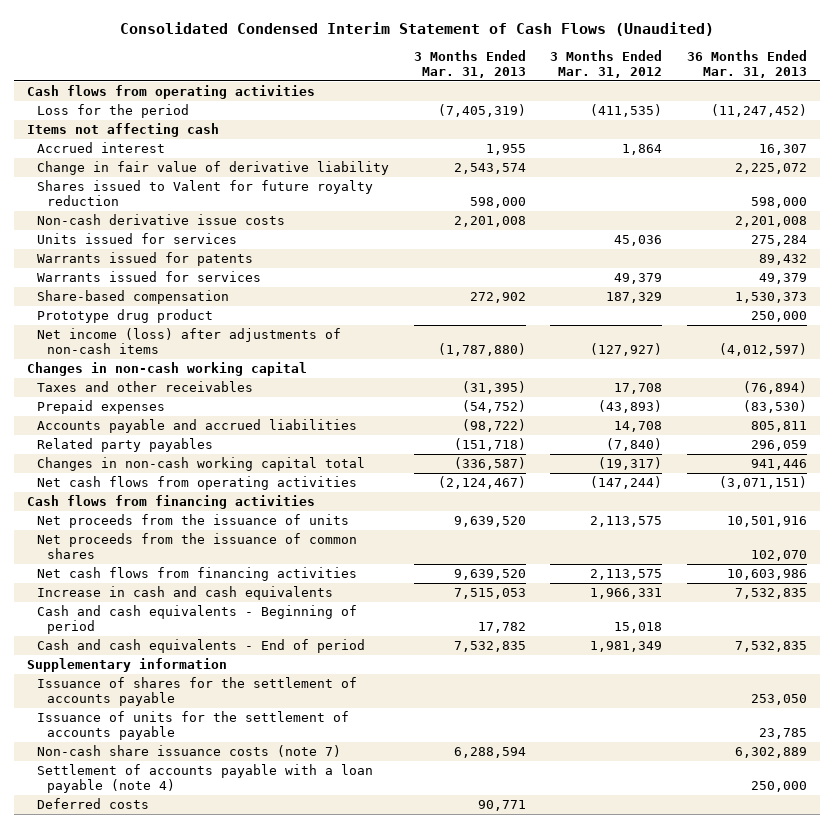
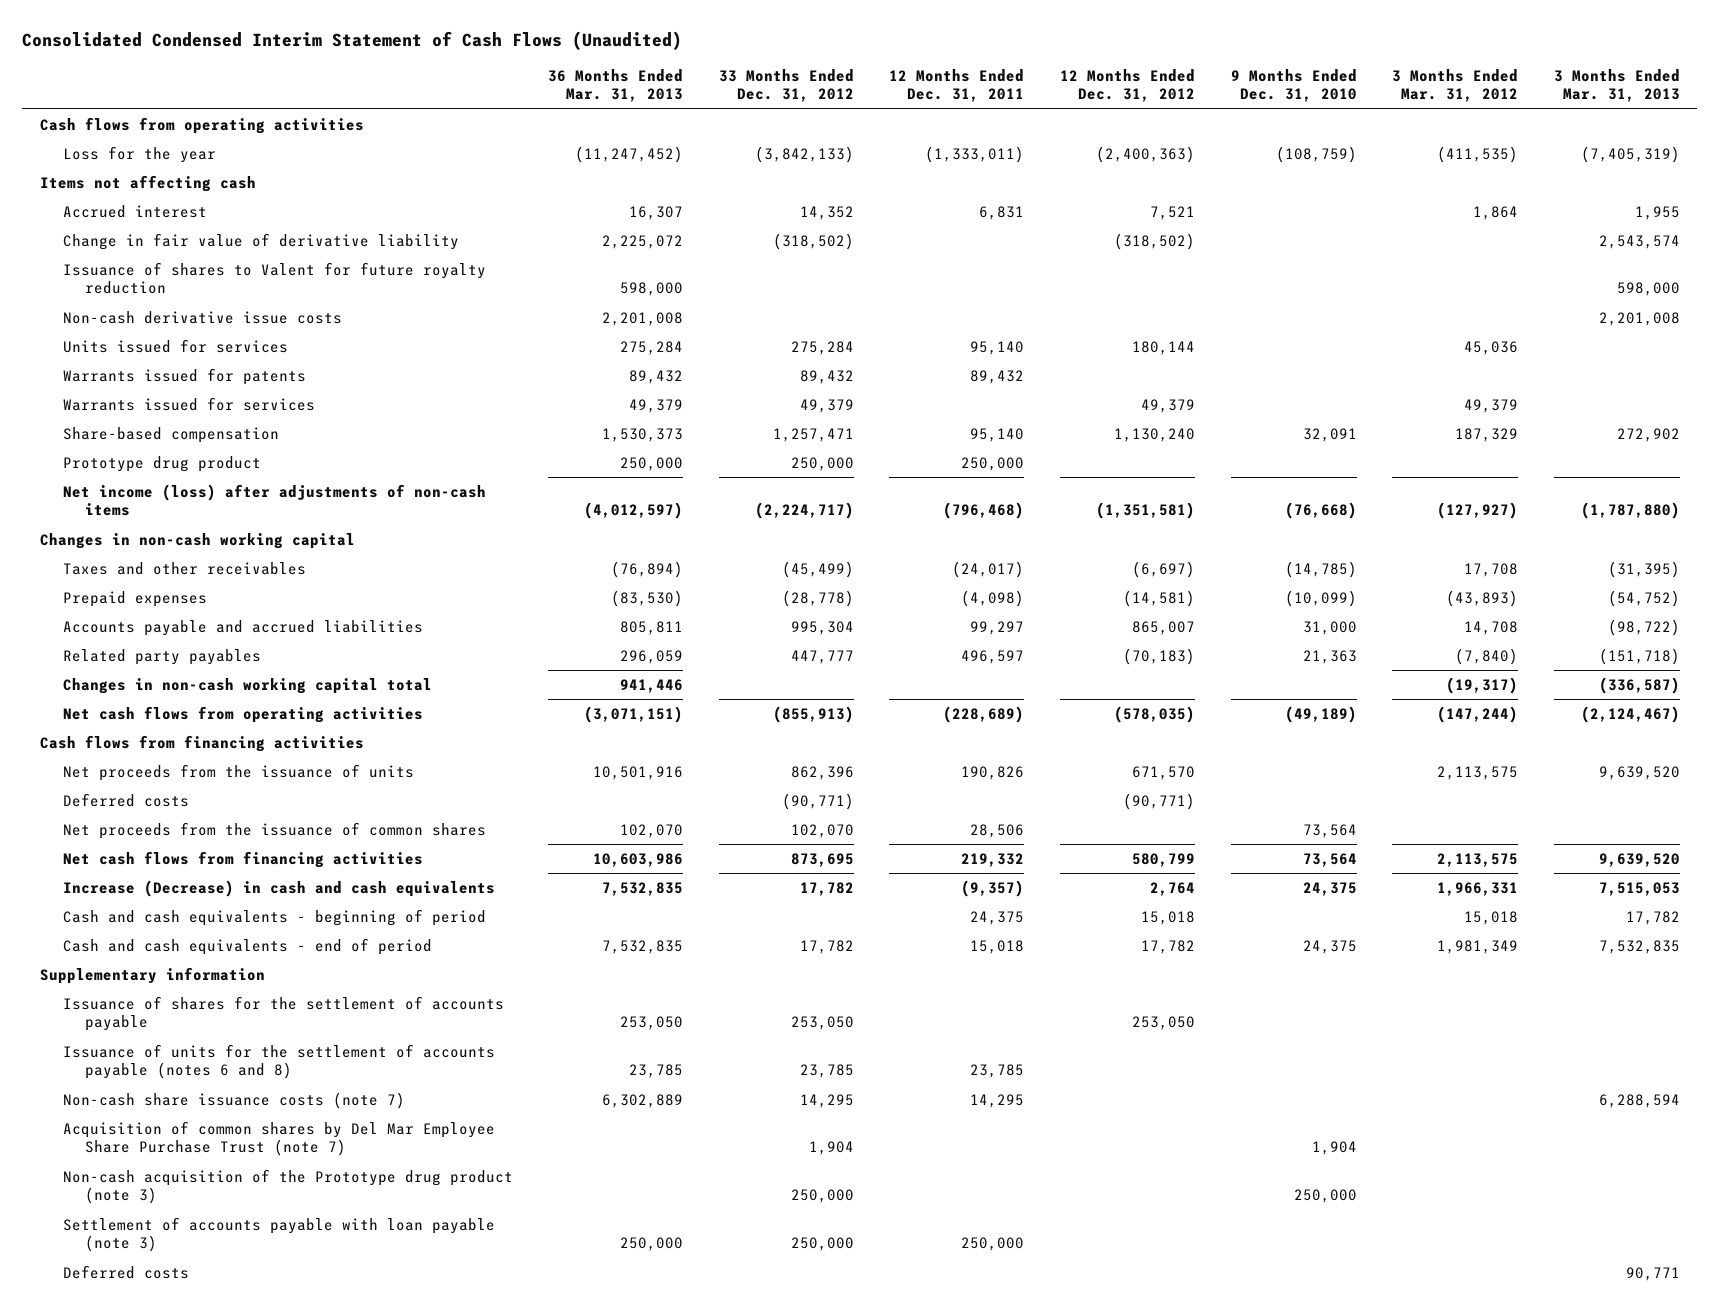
- | 3 Months Ended Mar. 31, 2013 | 3 Months Ended Mar. 31, 2012 | 36 Months Ended Mar. 31, 2013
+ | 36 Months Ended Mar. 31, 2013 | 33 Months Ended Dec. 31, 2012 | 12 Months Ended Dec. 31, 2011 | 12 Months Ended Dec. 31, 2012 | 9 Months Ended Dec. 31, 2010 | 3 Months Ended Mar. 31, 2012 | 3 Months Ended Mar. 31, 2013
- Loss for the period | (7,405,319) | (411,535) | (11,247,452)
+ Loss for the year | (11,247,452) | (3,842,133) | (1,333,011) | (2,400,363) | (108,759) | (411,535) | (7,405,319)
- Shares issued to Valent for future royalty reduction | 598,000 | | 598,000
+ Issuance of shares to Valent for future royalty reduction | 598,000 | | | | | | 598,000
+ Deferred costs | | (90,771) | | (90,771) | | |
- Increase in cash and cash equivalents | 7,515,053 | 1,966,331 | 7,532,835
- Cash and cash equivalents - Beginning of period | 17,782 | 15,018 |
- Cash and cash equivalents - End of period | 7,532,835 | 1,981,349 | 7,532,835
+ Increase (Decrease) in cash and cash equivalents | 7,532,835 | 17,782 | (9,357) | 2,764 | 24,375 | 1,966,331 | 7,515,053
+ Cash and cash equivalents - beginning of period | | | 24,375 | 15,018 | | 15,018 | 17,782
+ Cash and cash equivalents - end of period | 7,532,835 | 17,782 | 15,018 | 17,782 | 24,375 | 1,981,349 | 7,532,835
- Issuance of units for the settlement of accounts payable | | | 23,785
+ Issuance of units for the settlement of accounts payable (notes 6 and 8) | 23,785 | 23,785 | 23,785 | | | |
- Settlement of accounts payable with a loan payable (note 4) | | | 250,000
+ Acquisition of common shares by Del Mar Employee Share Purchase Trust (note 7) | | 1,904 | | | 1,904 | |
+ Non-cash acquisition of the Prototype drug product (note 3) | | 250,000 | | | 250,000 | |
+ Settlement of accounts payable with loan payable (note 3) | 250,000 | 250,000 | 250,000 | | | |

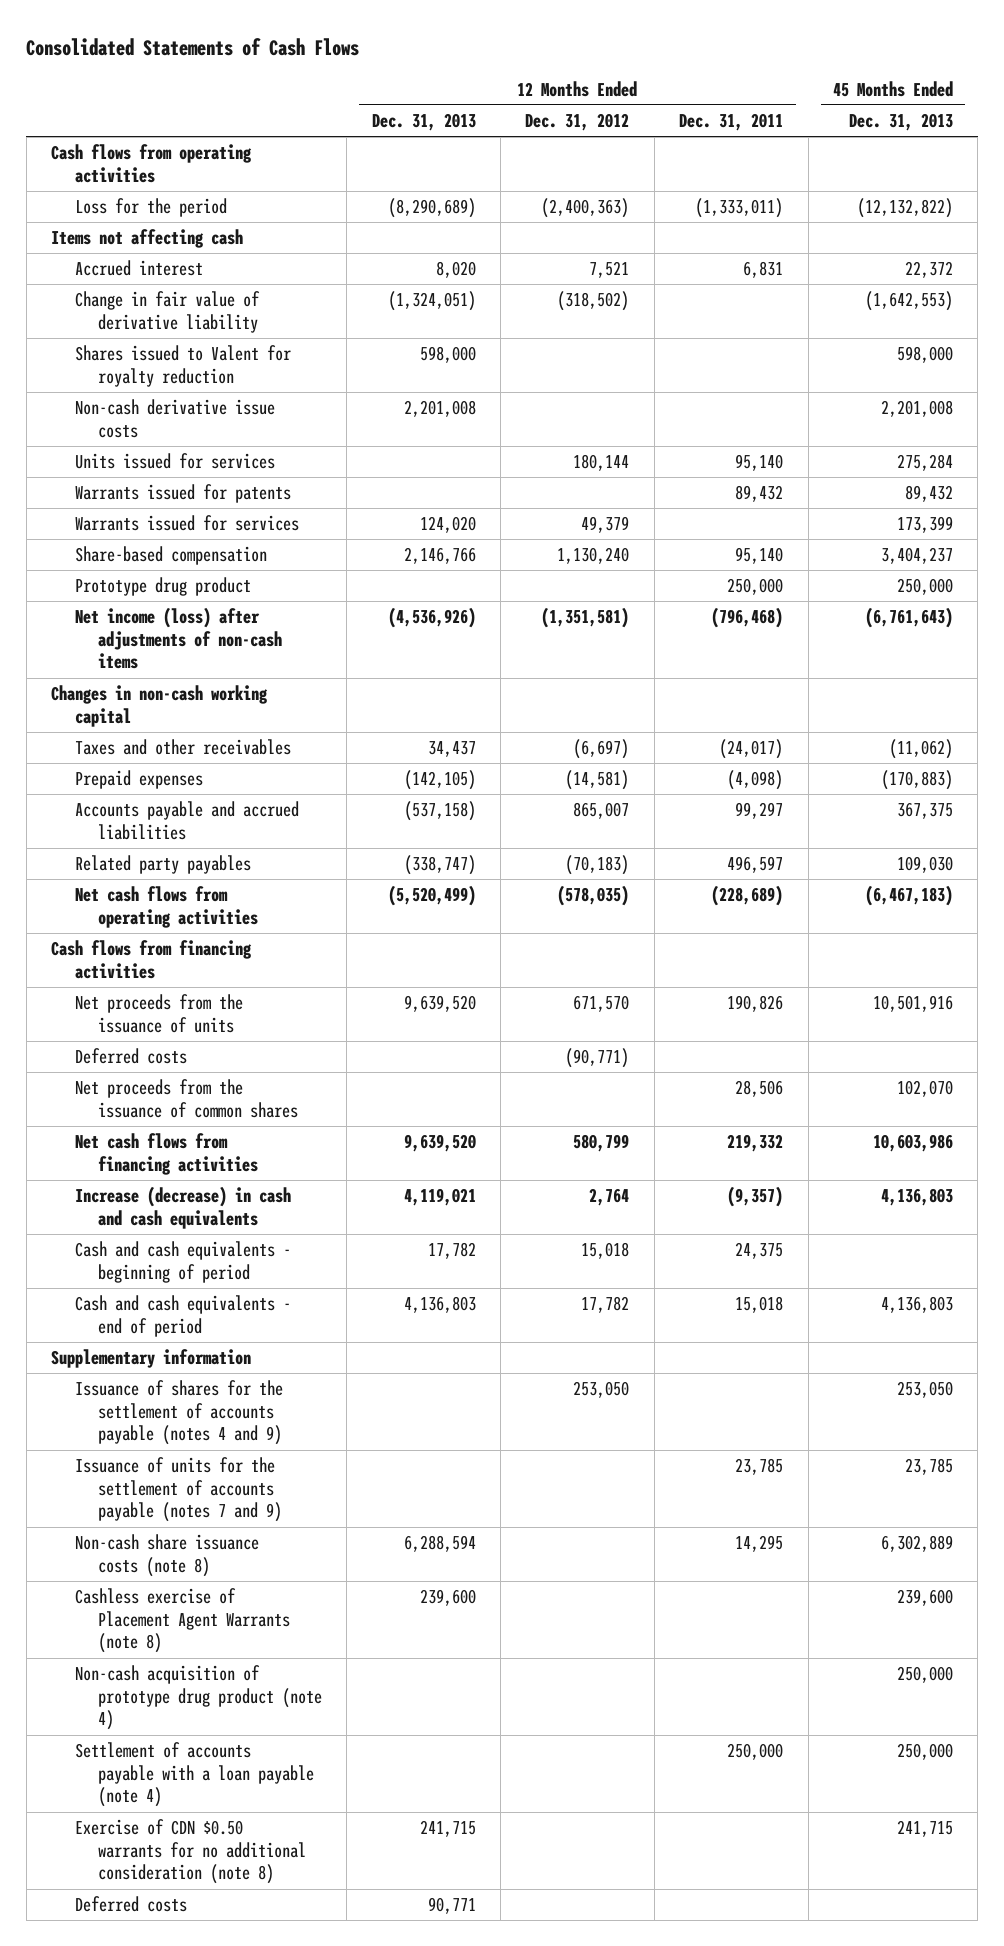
- Consolidated Condensed Interim Statement of Cash Flows (Unaudited)
+ Consolidated Statements of Cash Flows
- | 36 Months Ended Mar. 31, 2013 | 33 Months Ended Dec. 31, 2012 | 12 Months Ended Dec. 31, 2011 | 12 Months Ended Dec. 31, 2012 | 9 Months Ended Dec. 31, 2010 | 3 Months Ended Mar. 31, 2012 | 3 Months Ended Mar. 31, 2013
+ | 12 Months Ended Dec. 31, 2013 | 12 Months Ended Dec. 31, 2012 | 12 Months Ended Dec. 31, 2011 | 45 Months Ended Dec. 31, 2013
- Loss for the year | (11,247,452) | (3,842,133) | (1,333,011) | (2,400,363) | (108,759) | (411,535) | (7,405,319)
+ Loss for the period | (8,290,689) | (2,400,363) | (1,333,011) | (12,132,822)
- Issuance of shares to Valent for future royalty reduction | 598,000 | | | | | | 598,000
+ Shares issued to Valent for royalty reduction | 598,000 | | | 598,000
- Changes in non-cash working capital total | 941,446 | | | | | (19,317) | (336,587)
- Increase (Decrease) in cash and cash equivalents | 7,532,835 | 17,782 | (9,357) | 2,764 | 24,375 | 1,966,331 | 7,515,053
+ Increase (decrease) in cash and cash equivalents | 4,119,021 | 2,764 | (9,357) | 4,136,803
- Issuance of shares for the settlement of accounts payable | 253,050 | 253,050 | | 253,050 | | |
- Issuance of units for the settlement of accounts payable (notes 6 and 8) | 23,785 | 23,785 | 23,785 | | | |
- Non-cash share issuance costs (note 7) | 6,302,889 | 14,295 | 14,295 | | | | 6,288,594
- Acquisition of common shares by Del Mar Employee Share Purchase Trust (note 7) | | 1,904 | | | 1,904 | |
- Non-cash acquisition of the Prototype drug product (note 3) | | 250,000 | | | 250,000 | |
- Settlement of accounts payable with loan payable (note 3) | 250,000 | 250,000 | 250,000 | | | |
+ Issuance of shares for the settlement of accounts payable (notes 4 and 9) | | 253,050 | | 253,050
+ Issuance of units for the settlement of accounts payable (notes 7 and 9) | | | 23,785 | 23,785
+ Non-cash share issuance costs (note 8) | 6,288,594 | | 14,295 | 6,302,889
+ Cashless exercise of Placement Agent Warrants (note 8) | 239,600 | | | 239,600
+ Non-cash acquisition of prototype drug product (note 4) | | | | 250,000
+ Settlement of accounts payable with a loan payable (note 4) | | | 250,000 | 250,000
+ Exercise of CDN $0.50 warrants for no additional consideration (note 8) | 241,715 | | | 241,715

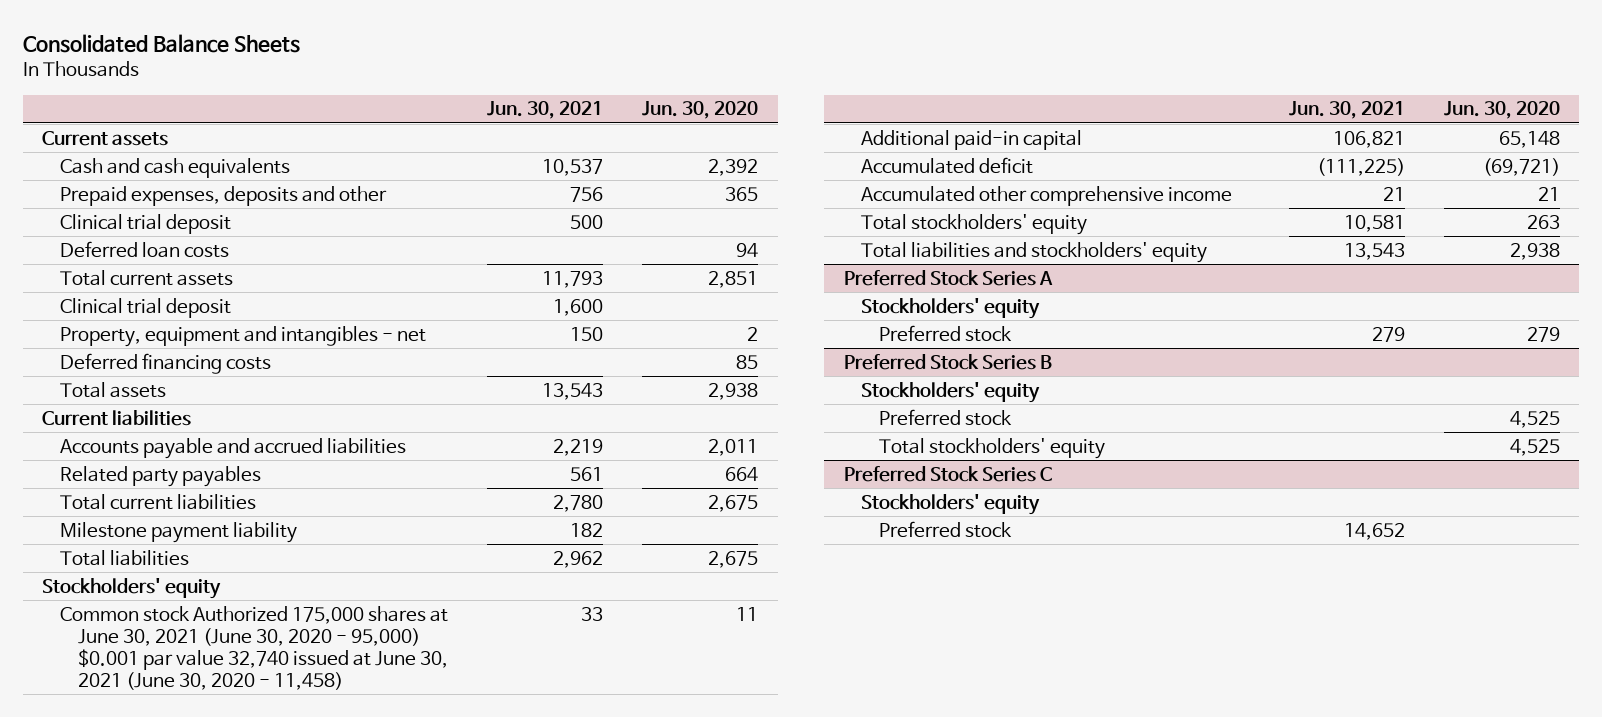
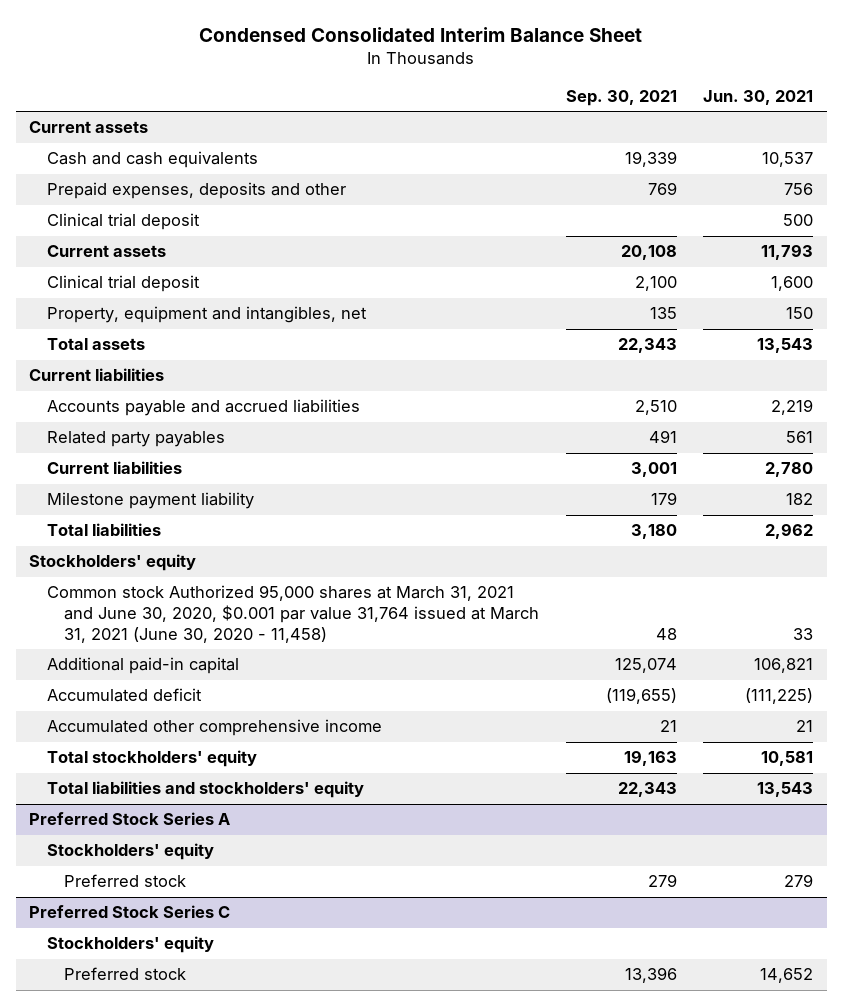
- Consolidated Balance Sheets
+ Condensed Consolidated Interim Balance Sheet
- | Jun. 30, 2021 | Jun. 30, 2020
+ | Sep. 30, 2021 | Jun. 30, 2021
- Deferred loan costs | | 94
- Total current assets | 11,793 | 2,851
+ Current assets | 20,108 | 11,793
- Property, equipment and intangibles - net | 150 | 2
- Deferred financing costs | | 85
+ Property, equipment and intangibles, net | 135 | 150
- Total current liabilities | 2,780 | 2,675
+ Current liabilities | 3,001 | 2,780
- Common stock Authorized 175,000 shares at June 30, 2021 (June 30, 2020 - 95,000) $0.001 par value 32,740 issued at June 30, 2021 (June 30, 2020 - 11,458) | 33 | 11
+ Common stock Authorized 95,000 shares at March 31, 2021 and June 30, 2020, $0.001 par value 31,764 issued at March 31, 2021 (June 30, 2020 - 11,458) | 48 | 33
- Preferred Stock Series B
- Stockholders' equity
- Preferred stock | | 4,525
- Total stockholders' equity | | 4,525

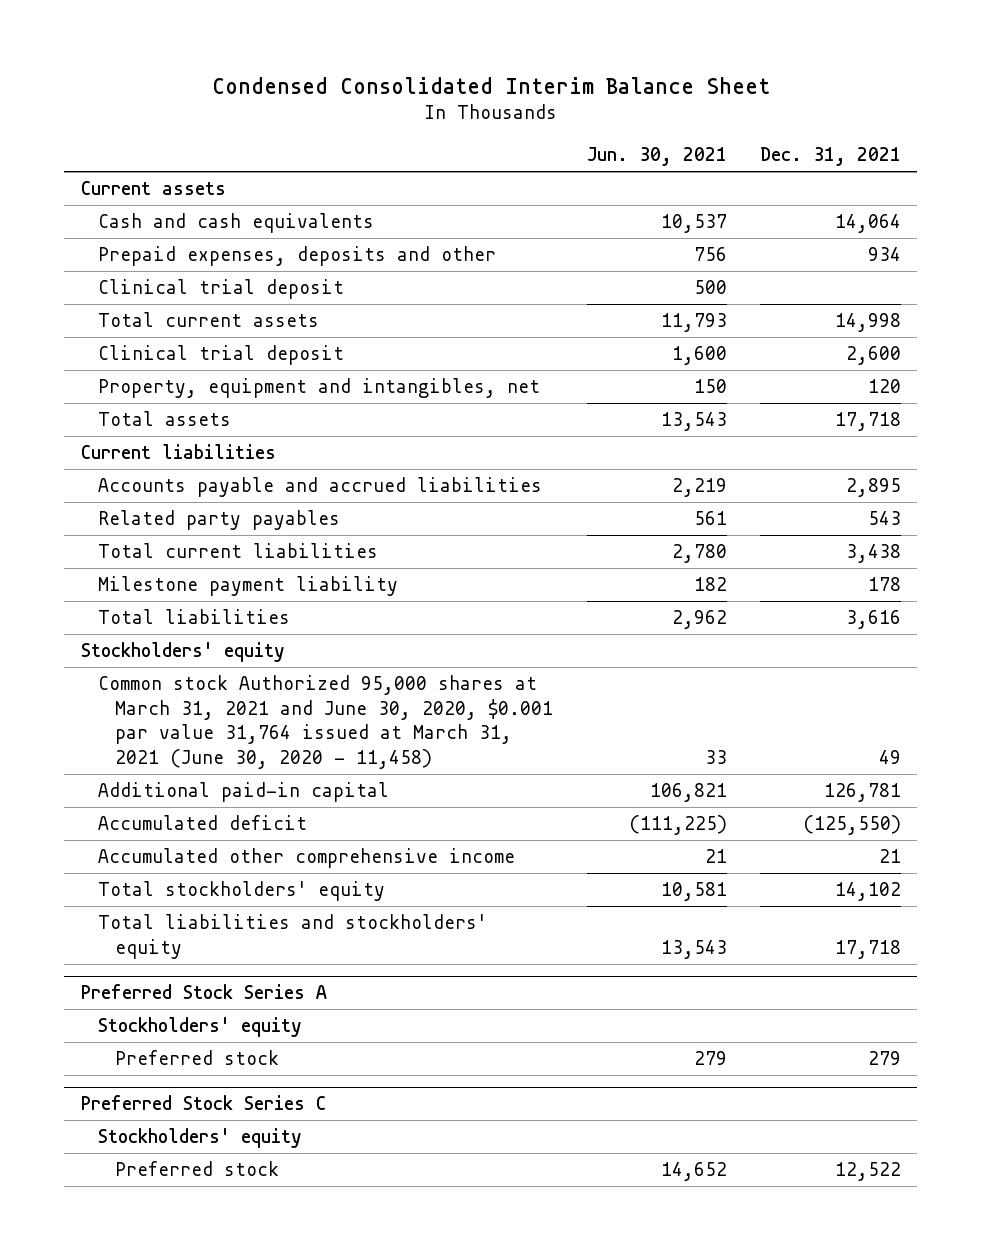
- | Sep. 30, 2021 | Jun. 30, 2021
+ | Jun. 30, 2021 | Dec. 31, 2021
- Current assets | 20,108 | 11,793
+ Total current assets | 11,793 | 14,998
- Current liabilities | 3,001 | 2,780
+ Total current liabilities | 2,780 | 3,438

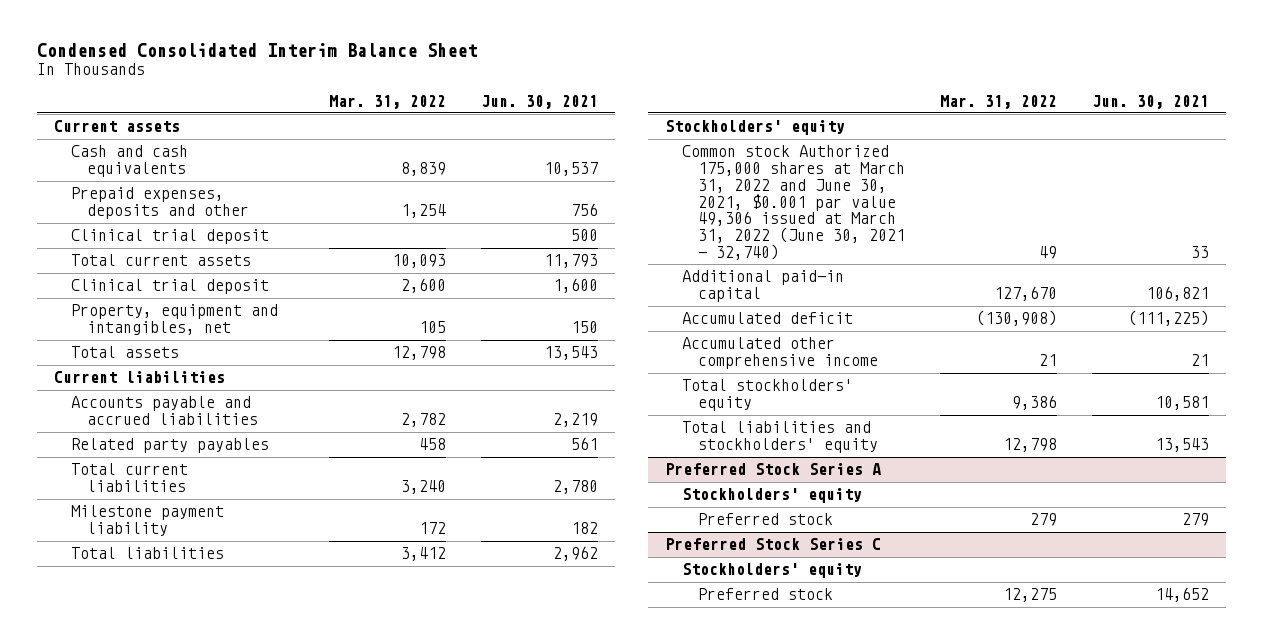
- | Jun. 30, 2021 | Dec. 31, 2021
+ | Mar. 31, 2022 | Jun. 30, 2021
- Common stock Authorized 95,000 shares at March 31, 2021 and June 30, 2020, $0.001 par value 31,764 issued at March 31, 2021 (June 30, 2020 - 11,458) | 33 | 49
+ Common stock Authorized 175,000 shares at March 31, 2022 and June 30, 2021, $0.001 par value 49,306 issued at March 31, 2022 (June 30, 2021 - 32,740) | 49 | 33

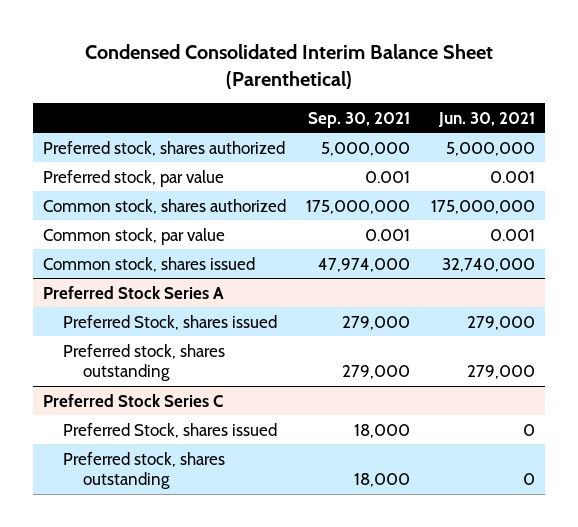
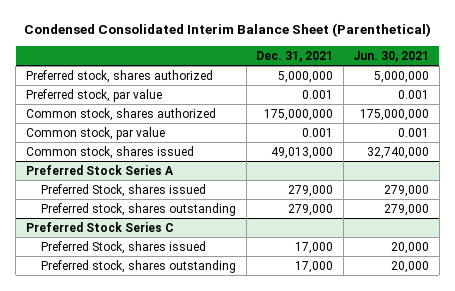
- | Sep. 30, 2021 | Jun. 30, 2021
+ | Dec. 31, 2021 | Jun. 30, 2021
@ Preferred Stock Series C
- Preferred Stock, shares issued | 18,000 | 0
- Preferred stock, shares outstanding | 18,000 | 0
+ Preferred Stock, shares issued | 17,000 | 20,000
+ Preferred stock, shares outstanding | 17,000 | 20,000

